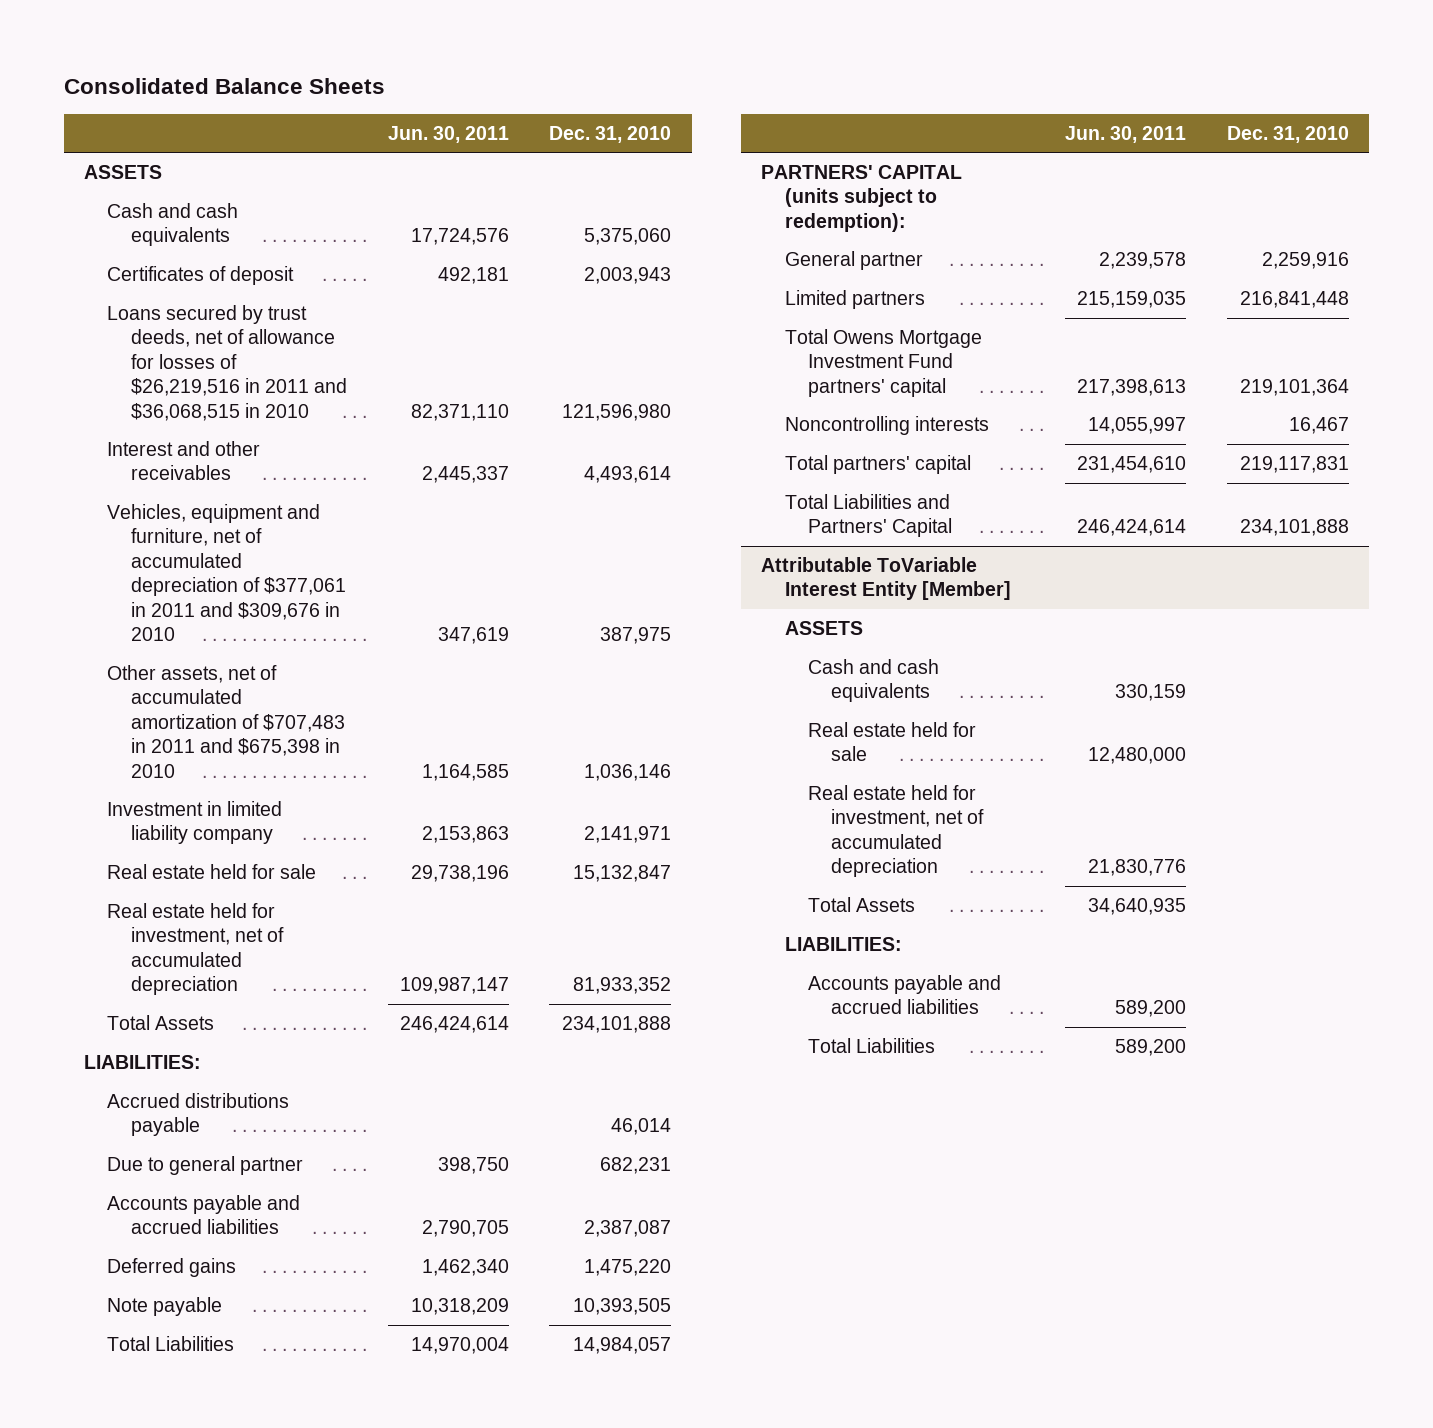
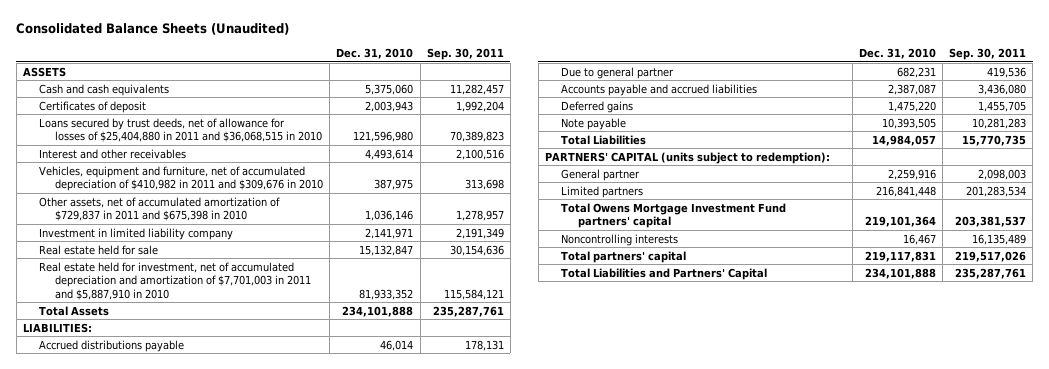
- Consolidated Balance Sheets
+ Consolidated Balance Sheets (Unaudited)
- | Jun. 30, 2011 | Dec. 31, 2010
+ | Dec. 31, 2010 | Sep. 30, 2011
- Loans secured by trust deeds, net of allowance for losses of $26,219,516 in 2011 and $36,068,515 in 2010 | 82,371,110 | 121,596,980
+ Loans secured by trust deeds, net of allowance for losses of $25,404,880 in 2011 and $36,068,515 in 2010 | 121,596,980 | 70,389,823
- Vehicles, equipment and furniture, net of accumulated depreciation of $377,061 in 2011 and $309,676 in 2010 | 347,619 | 387,975
- Other assets, net of accumulated amortization of $707,483 in 2011 and $675,398 in 2010 | 1,164,585 | 1,036,146
+ Vehicles, equipment and furniture, net of accumulated depreciation of $410,982 in 2011 and $309,676 in 2010 | 387,975 | 313,698
+ Other assets, net of accumulated amortization of $729,837 in 2011 and $675,398 in 2010 | 1,036,146 | 1,278,957
- Real estate held for investment, net of accumulated depreciation | 109,987,147 | 81,933,352
+ Real estate held for investment, net of accumulated depreciation and amortization of $7,701,003 in 2011 and $5,887,910 in 2010 | 81,933,352 | 115,584,121
- Attributable ToVariable Interest Entity [Member]
- ASSETS
- Cash and cash equivalents | 330,159 |
- Real estate held for sale | 12,480,000 |
- Real estate held for investment, net of accumulated depreciation | 21,830,776 |
- Total Assets | 34,640,935 |
- LIABILITIES:
- Accounts payable and accrued liabilities | 589,200 |
- Total Liabilities | 589,200 |

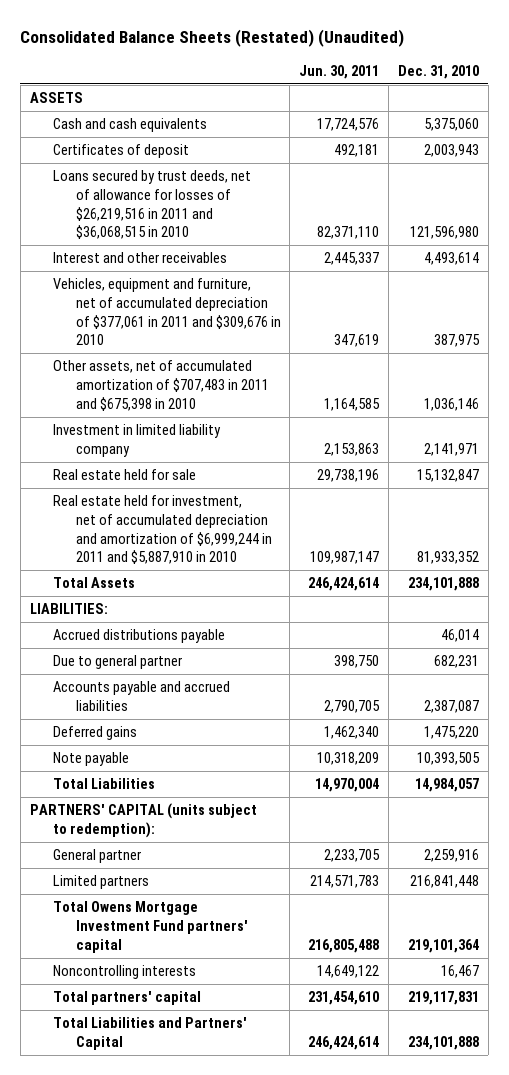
- Consolidated Balance Sheets (Unaudited)
+ Consolidated Balance Sheets (Restated) (Unaudited)
- | Dec. 31, 2010 | Sep. 30, 2011
+ | Jun. 30, 2011 | Dec. 31, 2010
- Loans secured by trust deeds, net of allowance for losses of $25,404,880 in 2011 and $36,068,515 in 2010 | 121,596,980 | 70,389,823
+ Loans secured by trust deeds, net of allowance for losses of $26,219,516 in 2011 and $36,068,515 in 2010 | 82,371,110 | 121,596,980
- Vehicles, equipment and furniture, net of accumulated depreciation of $410,982 in 2011 and $309,676 in 2010 | 387,975 | 313,698
- Other assets, net of accumulated amortization of $729,837 in 2011 and $675,398 in 2010 | 1,036,146 | 1,278,957
+ Vehicles, equipment and furniture, net of accumulated depreciation of $377,061 in 2011 and $309,676 in 2010 | 347,619 | 387,975
+ Other assets, net of accumulated amortization of $707,483 in 2011 and $675,398 in 2010 | 1,164,585 | 1,036,146
- Real estate held for investment, net of accumulated depreciation and amortization of $7,701,003 in 2011 and $5,887,910 in 2010 | 81,933,352 | 115,584,121
+ Real estate held for investment, net of accumulated depreciation and amortization of $6,999,244 in 2011 and $5,887,910 in 2010 | 109,987,147 | 81,933,352

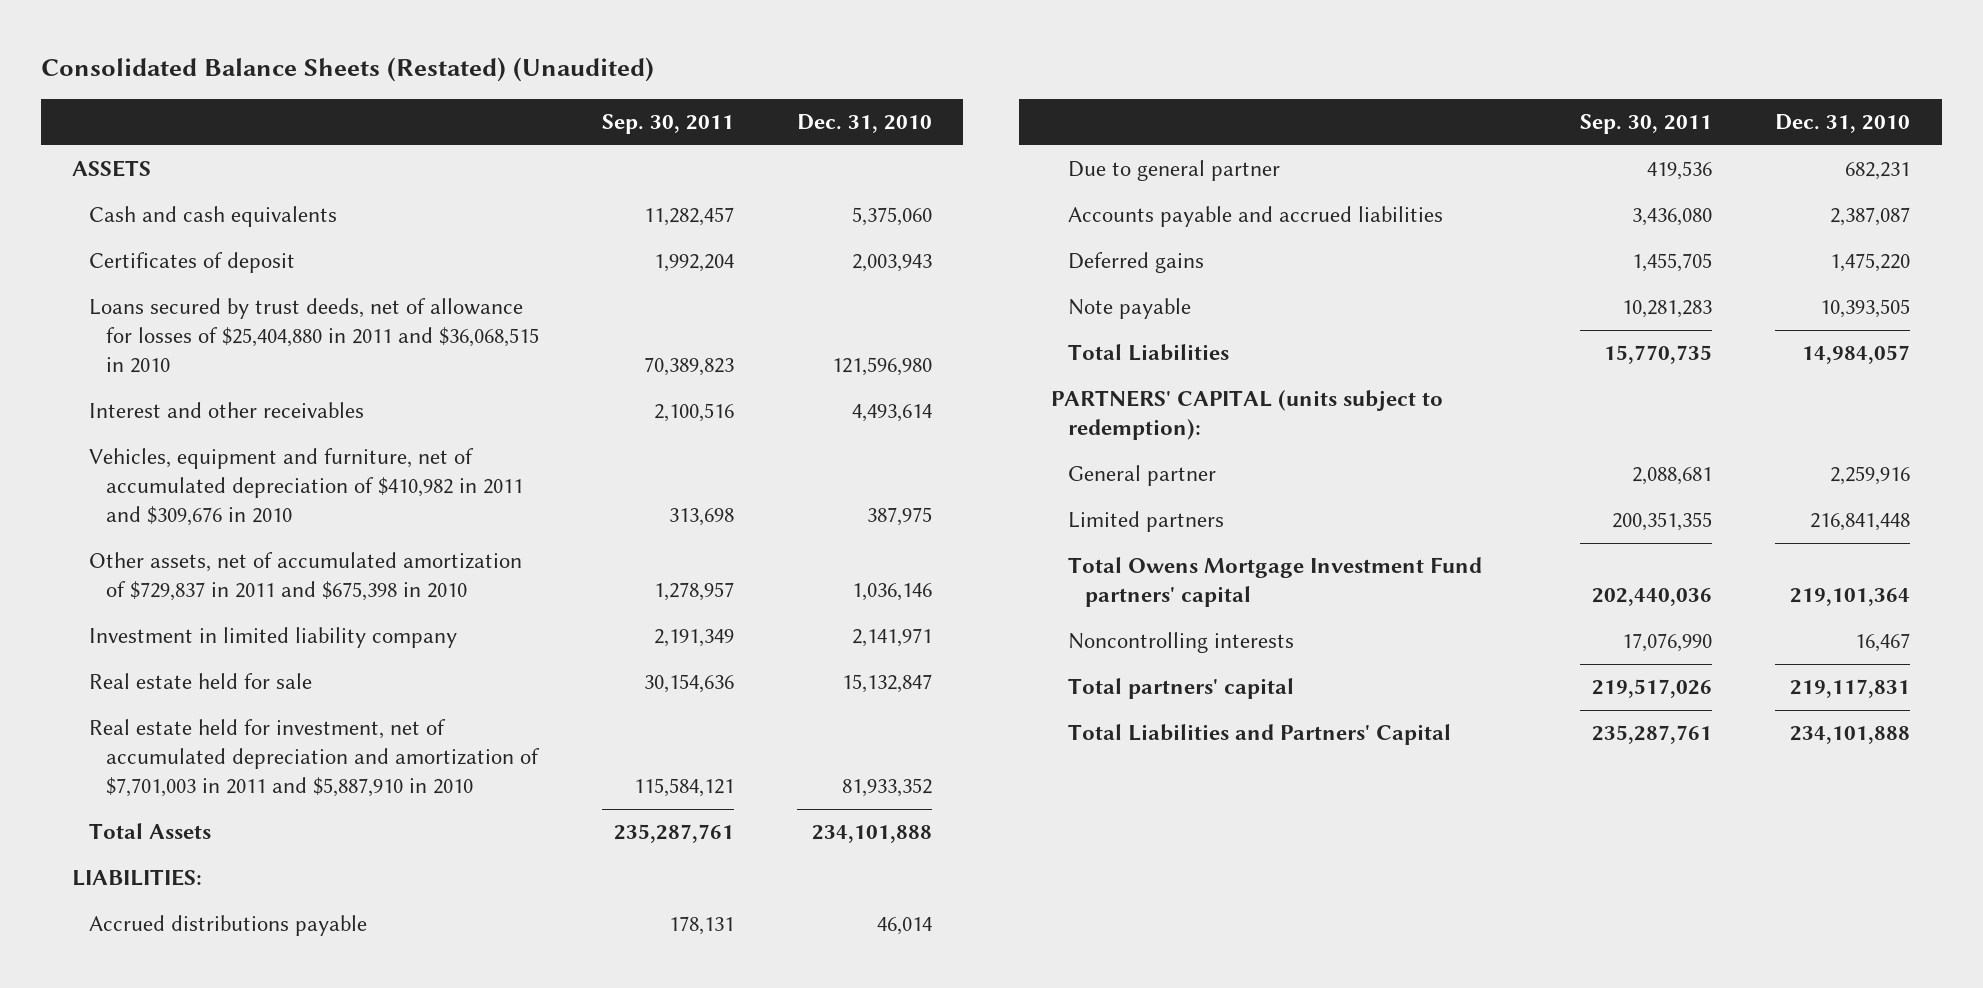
- | Jun. 30, 2011 | Dec. 31, 2010
+ | Sep. 30, 2011 | Dec. 31, 2010
- Loans secured by trust deeds, net of allowance for losses of $26,219,516 in 2011 and $36,068,515 in 2010 | 82,371,110 | 121,596,980
+ Loans secured by trust deeds, net of allowance for losses of $25,404,880 in 2011 and $36,068,515 in 2010 | 70,389,823 | 121,596,980
- Vehicles, equipment and furniture, net of accumulated depreciation of $377,061 in 2011 and $309,676 in 2010 | 347,619 | 387,975
- Other assets, net of accumulated amortization of $707,483 in 2011 and $675,398 in 2010 | 1,164,585 | 1,036,146
+ Vehicles, equipment and furniture, net of accumulated depreciation of $410,982 in 2011 and $309,676 in 2010 | 313,698 | 387,975
+ Other assets, net of accumulated amortization of $729,837 in 2011 and $675,398 in 2010 | 1,278,957 | 1,036,146
- Real estate held for investment, net of accumulated depreciation and amortization of $6,999,244 in 2011 and $5,887,910 in 2010 | 109,987,147 | 81,933,352
+ Real estate held for investment, net of accumulated depreciation and amortization of $7,701,003 in 2011 and $5,887,910 in 2010 | 115,584,121 | 81,933,352

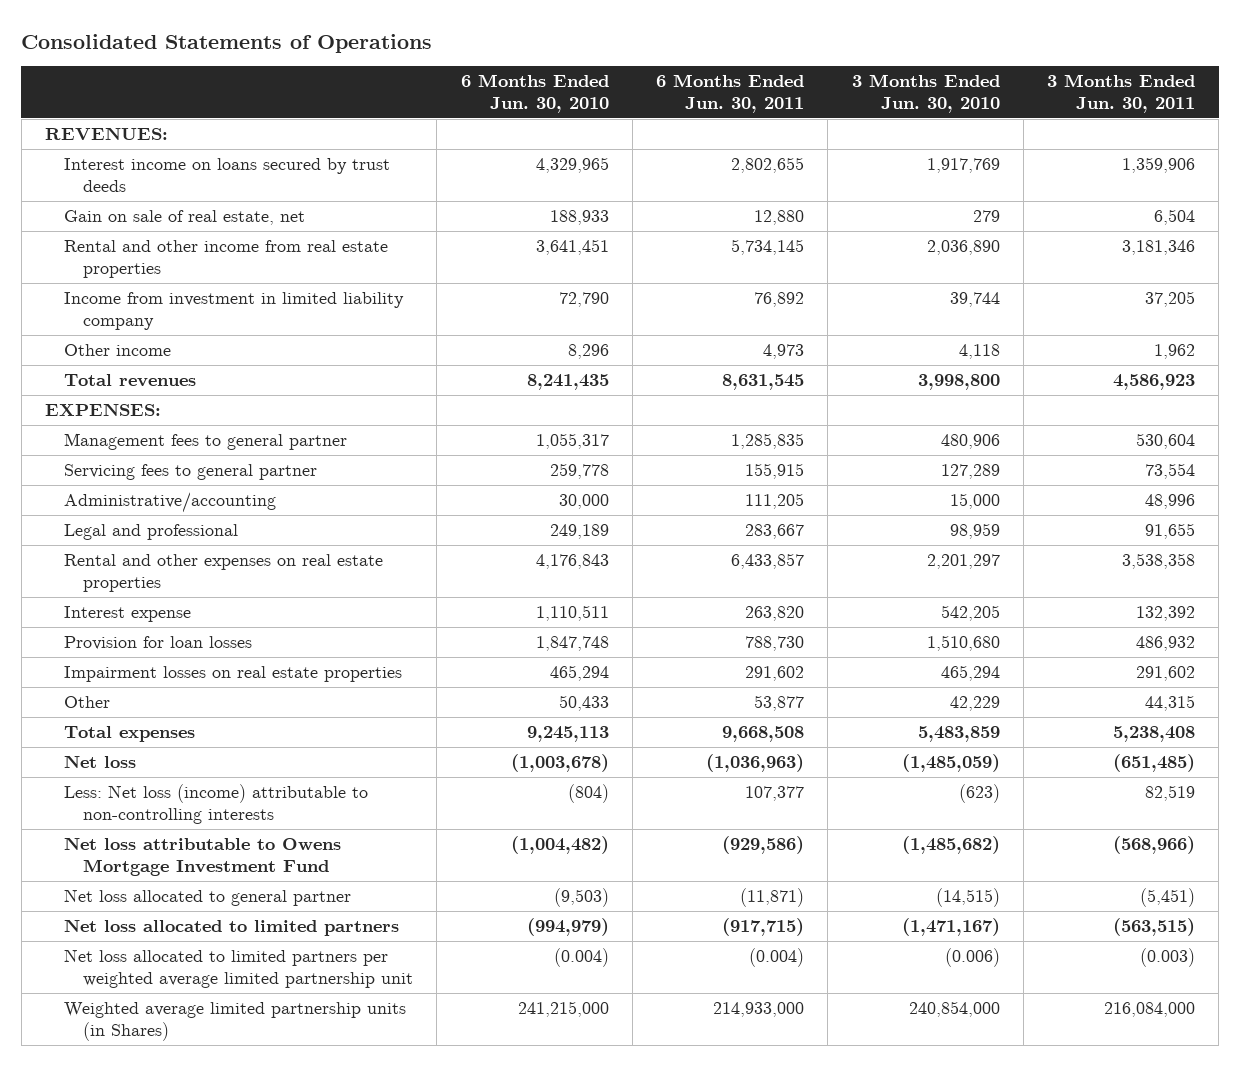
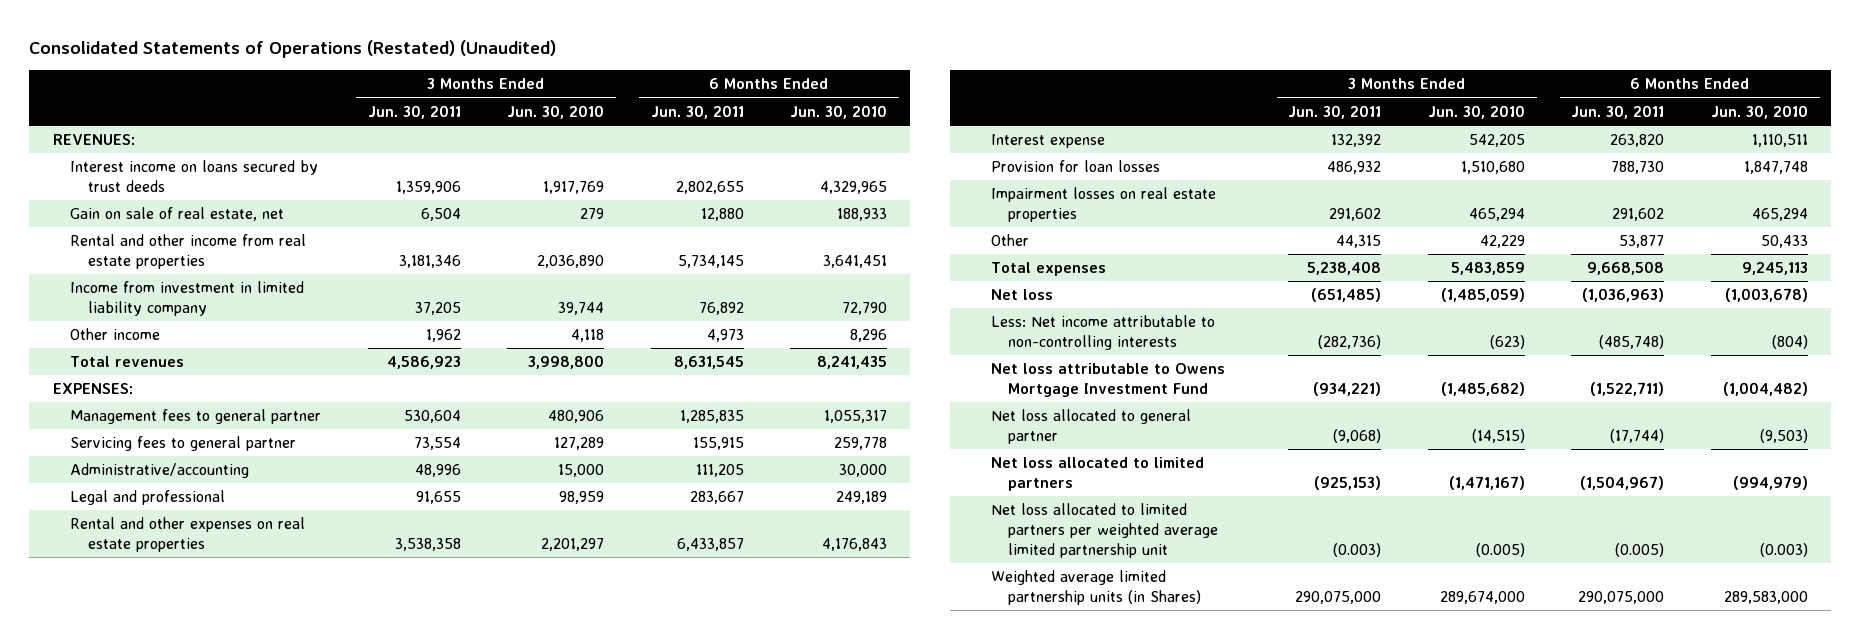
- Consolidated Statements of Operations
+ Consolidated Statements of Operations (Restated) (Unaudited)
- | 6 Months Ended Jun. 30, 2010 | 6 Months Ended Jun. 30, 2011 | 3 Months Ended Jun. 30, 2010 | 3 Months Ended Jun. 30, 2011
+ | 3 Months Ended Jun. 30, 2011 | 3 Months Ended Jun. 30, 2010 | 6 Months Ended Jun. 30, 2011 | 6 Months Ended Jun. 30, 2010
- Less: Net loss (income) attributable to non-controlling interests | (804) | 107,377 | (623) | 82,519
- Net loss attributable to Owens Mortgage Investment Fund | (1,004,482) | (929,586) | (1,485,682) | (568,966)
- Net loss allocated to general partner | (9,503) | (11,871) | (14,515) | (5,451)
- Net loss allocated to limited partners | (994,979) | (917,715) | (1,471,167) | (563,515)
- Net loss allocated to limited partners per weighted average limited partnership unit | (0.004) | (0.004) | (0.006) | (0.003)
- Weighted average limited partnership units (in Shares) | 241,215,000 | 214,933,000 | 240,854,000 | 216,084,000
+ Less: Net income attributable to non-controlling interests | (282,736) | (623) | (485,748) | (804)
+ Net loss attributable to Owens Mortgage Investment Fund | (934,221) | (1,485,682) | (1,522,711) | (1,004,482)
+ Net loss allocated to general partner | (9,068) | (14,515) | (17,744) | (9,503)
+ Net loss allocated to limited partners | (925,153) | (1,471,167) | (1,504,967) | (994,979)
+ Net loss allocated to limited partners per weighted average limited partnership unit | (0.003) | (0.005) | (0.005) | (0.003)
+ Weighted average limited partnership units (in Shares) | 290,075,000 | 289,674,000 | 290,075,000 | 289,583,000

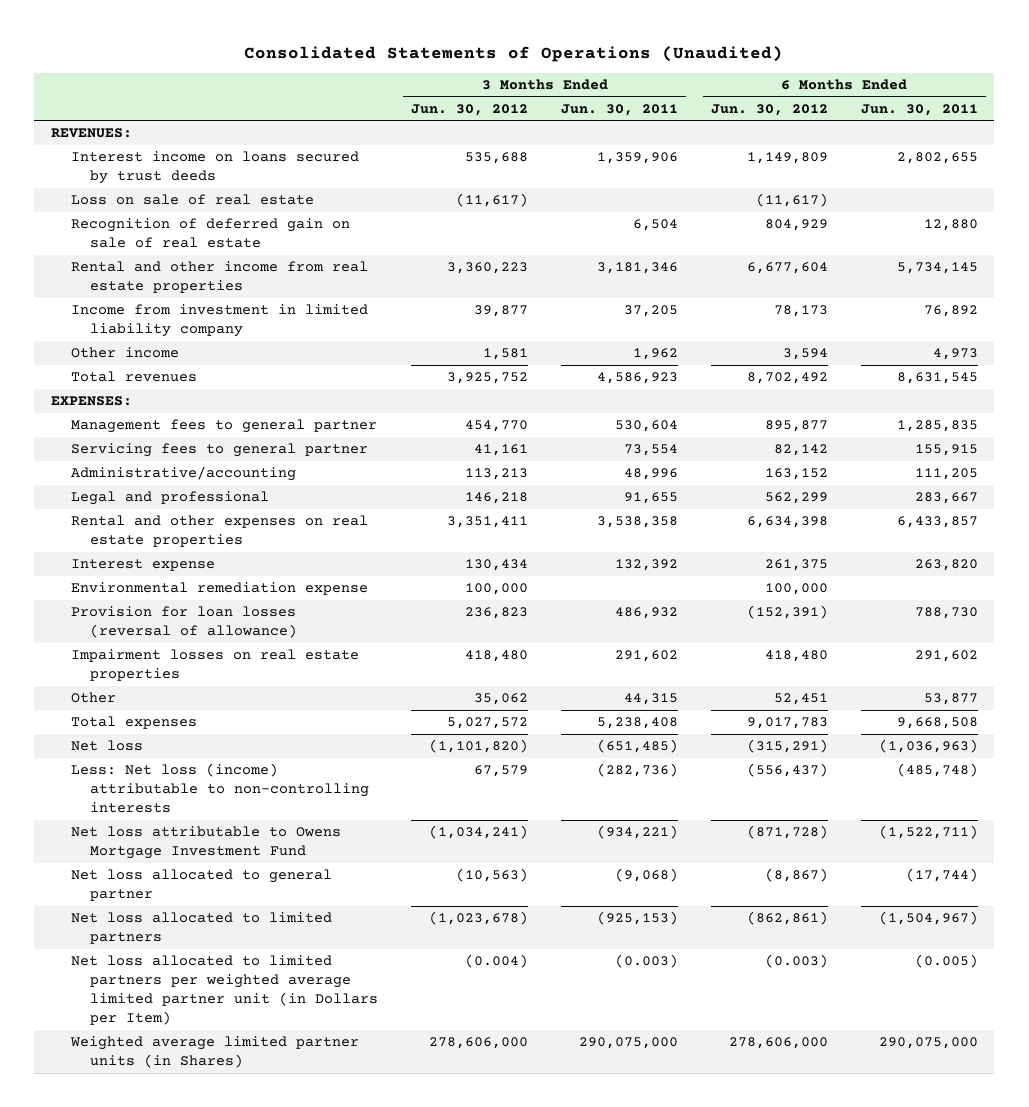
- Consolidated Statements of Operations (Restated) (Unaudited)
+ Consolidated Statements of Operations (Unaudited)
- | 3 Months Ended Jun. 30, 2011 | 3 Months Ended Jun. 30, 2010 | 6 Months Ended Jun. 30, 2011 | 6 Months Ended Jun. 30, 2010
+ | 3 Months Ended Jun. 30, 2012 | 3 Months Ended Jun. 30, 2011 | 6 Months Ended Jun. 30, 2012 | 6 Months Ended Jun. 30, 2011
- Gain on sale of real estate, net | 6,504 | 279 | 12,880 | 188,933
+ Loss on sale of real estate | (11,617) | | (11,617) |
+ Recognition of deferred gain on sale of real estate | | 6,504 | 804,929 | 12,880
- Provision for loan losses | 486,932 | 1,510,680 | 788,730 | 1,847,748
+ Environmental remediation expense | 100,000 | | 100,000 |
+ Provision for loan losses (reversal of allowance) | 236,823 | 486,932 | (152,391) | 788,730
- Less: Net income attributable to non-controlling interests | (282,736) | (623) | (485,748) | (804)
+ Less: Net loss (income) attributable to non-controlling interests | 67,579 | (282,736) | (556,437) | (485,748)
- Net loss allocated to limited partners per weighted average limited partnership unit | (0.003) | (0.005) | (0.005) | (0.003)
- Weighted average limited partnership units (in Shares) | 290,075,000 | 289,674,000 | 290,075,000 | 289,583,000
+ Net loss allocated to limited partners per weighted average limited partner unit (in Dollars per Item) | (0.004) | (0.003) | (0.003) | (0.005)
+ Weighted average limited partner units (in Shares) | 278,606,000 | 290,075,000 | 278,606,000 | 290,075,000

